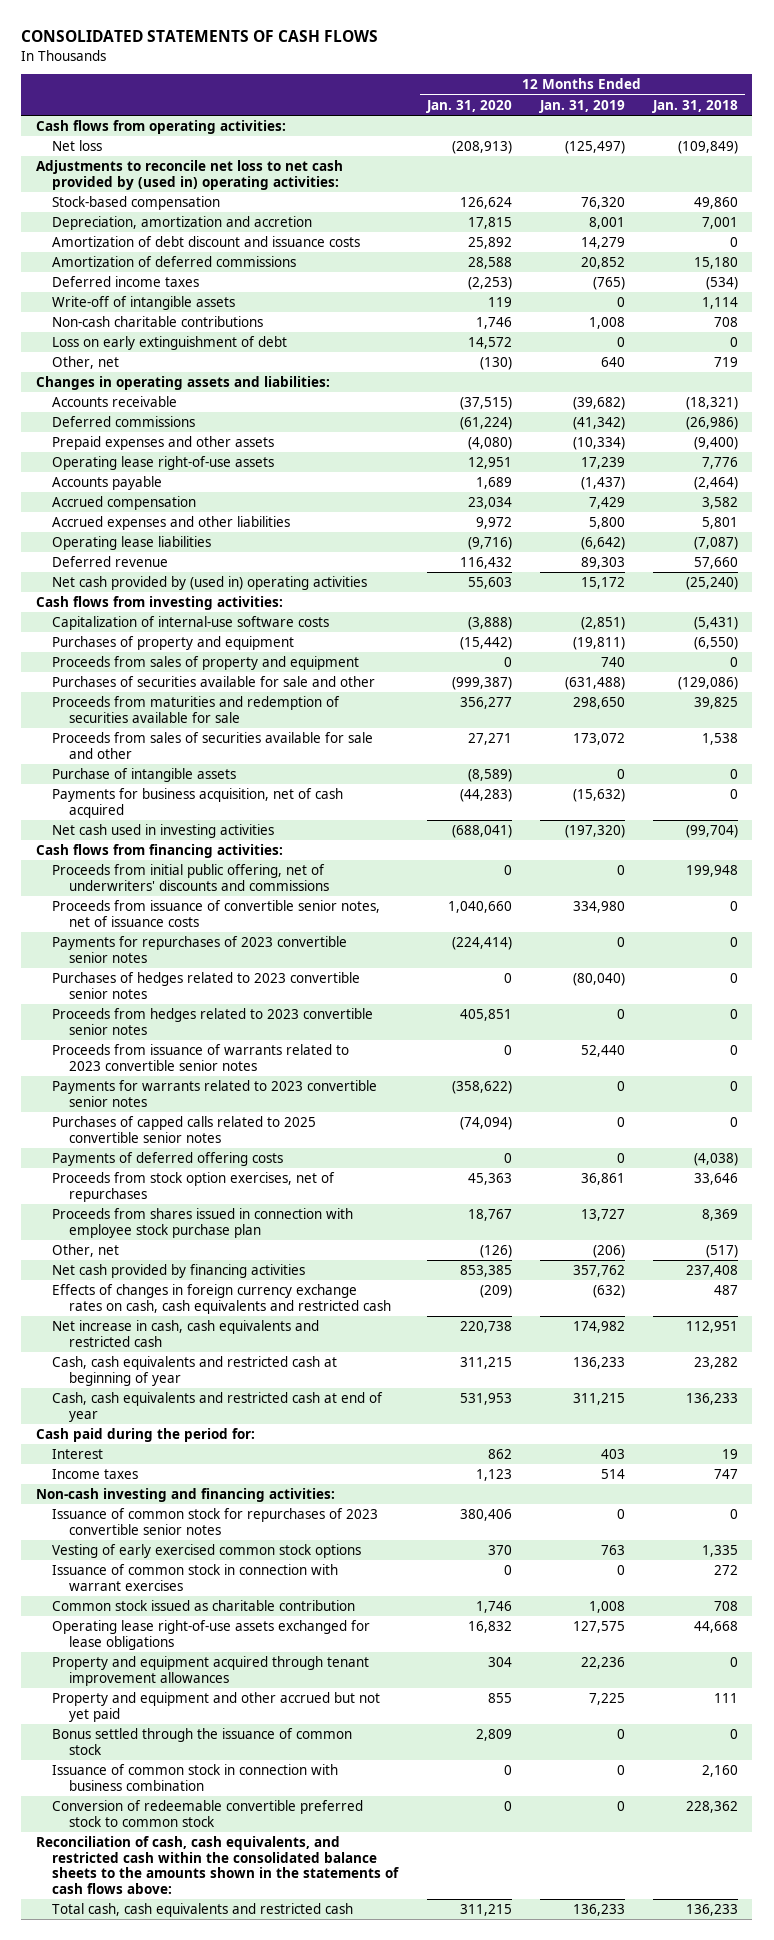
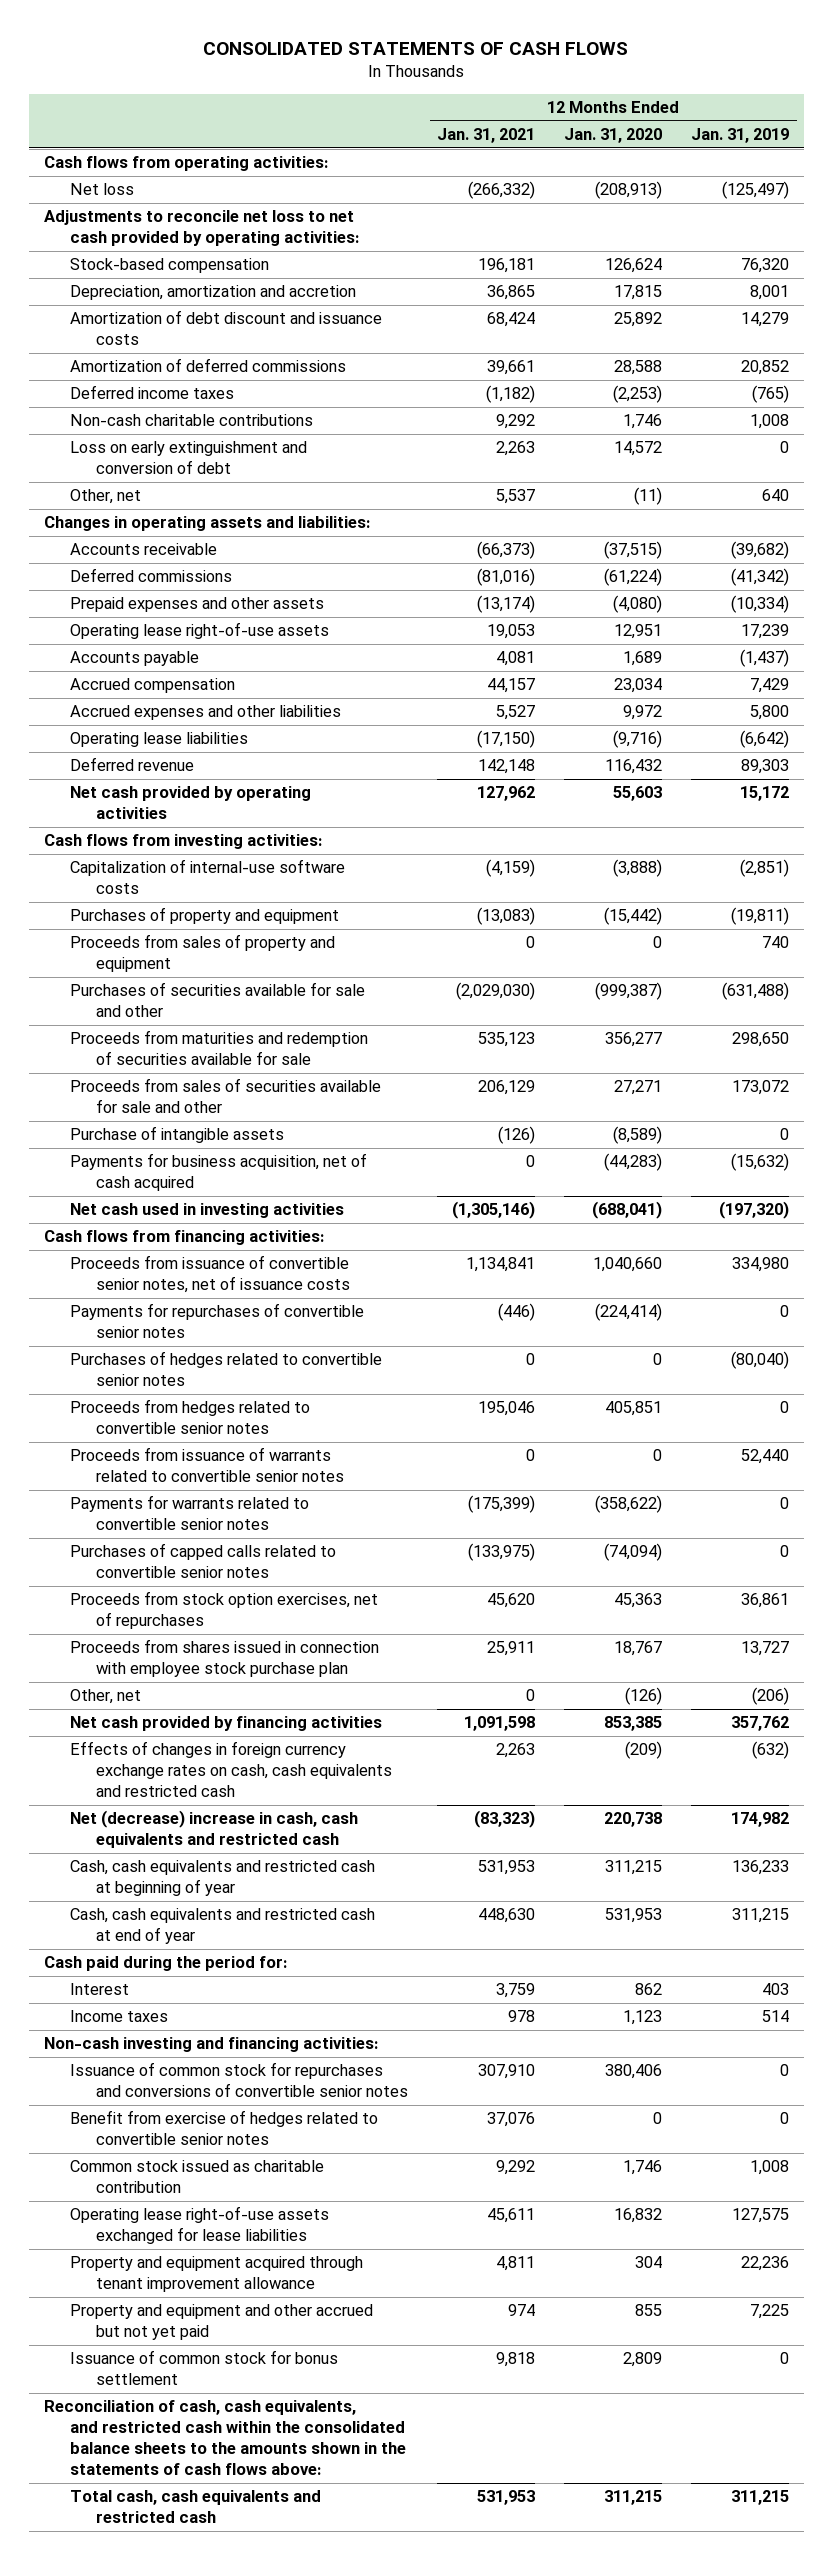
- | 12 Months Ended Jan. 31, 2020 | 12 Months Ended Jan. 31, 2019 | 12 Months Ended Jan. 31, 2018
+ | 12 Months Ended Jan. 31, 2021 | 12 Months Ended Jan. 31, 2020 | 12 Months Ended Jan. 31, 2019
- Adjustments to reconcile net loss to net cash provided by (used in) operating activities:
+ Adjustments to reconcile net loss to net cash provided by operating activities:
- Write-off of intangible assets | 119 | 0 | 1,114
- Loss on early extinguishment of debt | 14,572 | 0 | 0
- Other, net | (130) | 640 | 719
+ Loss on early extinguishment and conversion of debt | 2,263 | 14,572 | 0
+ Other, net | 5,537 | (11) | 640
- Net cash provided by (used in) operating activities | 55,603 | 15,172 | (25,240)
+ Net cash provided by operating activities | 127,962 | 55,603 | 15,172
- Proceeds from initial public offering, net of underwriters' discounts and commissions | 0 | 0 | 199,948
- Payments for repurchases of 2023 convertible senior notes | (224,414) | 0 | 0
- Purchases of hedges related to 2023 convertible senior notes | 0 | (80,040) | 0
- Proceeds from hedges related to 2023 convertible senior notes | 405,851 | 0 | 0
- Proceeds from issuance of warrants related to 2023 convertible senior notes | 0 | 52,440 | 0
- Payments for warrants related to 2023 convertible senior notes | (358,622) | 0 | 0
- Purchases of capped calls related to 2025 convertible senior notes | (74,094) | 0 | 0
- Payments of deferred offering costs | 0 | 0 | (4,038)
+ Payments for repurchases of convertible senior notes | (446) | (224,414) | 0
+ Purchases of hedges related to convertible senior notes | 0 | 0 | (80,040)
+ Proceeds from hedges related to convertible senior notes | 195,046 | 405,851 | 0
+ Proceeds from issuance of warrants related to convertible senior notes | 0 | 0 | 52,440
+ Payments for warrants related to convertible senior notes | (175,399) | (358,622) | 0
+ Purchases of capped calls related to convertible senior notes | (133,975) | (74,094) | 0
- Net increase in cash, cash equivalents and restricted cash | 220,738 | 174,982 | 112,951
+ Net (decrease) increase in cash, cash equivalents and restricted cash | (83,323) | 220,738 | 174,982
- Issuance of common stock for repurchases of 2023 convertible senior notes | 380,406 | 0 | 0
- Vesting of early exercised common stock options | 370 | 763 | 1,335
- Issuance of common stock in connection with warrant exercises | 0 | 0 | 272
+ Issuance of common stock for repurchases and conversions of convertible senior notes | 307,910 | 380,406 | 0
+ Benefit from exercise of hedges related to convertible senior notes | 37,076 | 0 | 0
- Operating lease right-of-use assets exchanged for lease obligations | 16,832 | 127,575 | 44,668
- Property and equipment acquired through tenant improvement allowances | 304 | 22,236 | 0
+ Operating lease right-of-use assets exchanged for lease liabilities | 45,611 | 16,832 | 127,575
+ Property and equipment acquired through tenant improvement allowance | 4,811 | 304 | 22,236
- Bonus settled through the issuance of common stock | 2,809 | 0 | 0
- Issuance of common stock in connection with business combination | 0 | 0 | 2,160
- Conversion of redeemable convertible preferred stock to common stock | 0 | 0 | 228,362
+ Issuance of common stock for bonus settlement | 9,818 | 2,809 | 0
- Total cash, cash equivalents and restricted cash | 311,215 | 136,233 | 136,233
+ Total cash, cash equivalents and restricted cash | 531,953 | 311,215 | 311,215

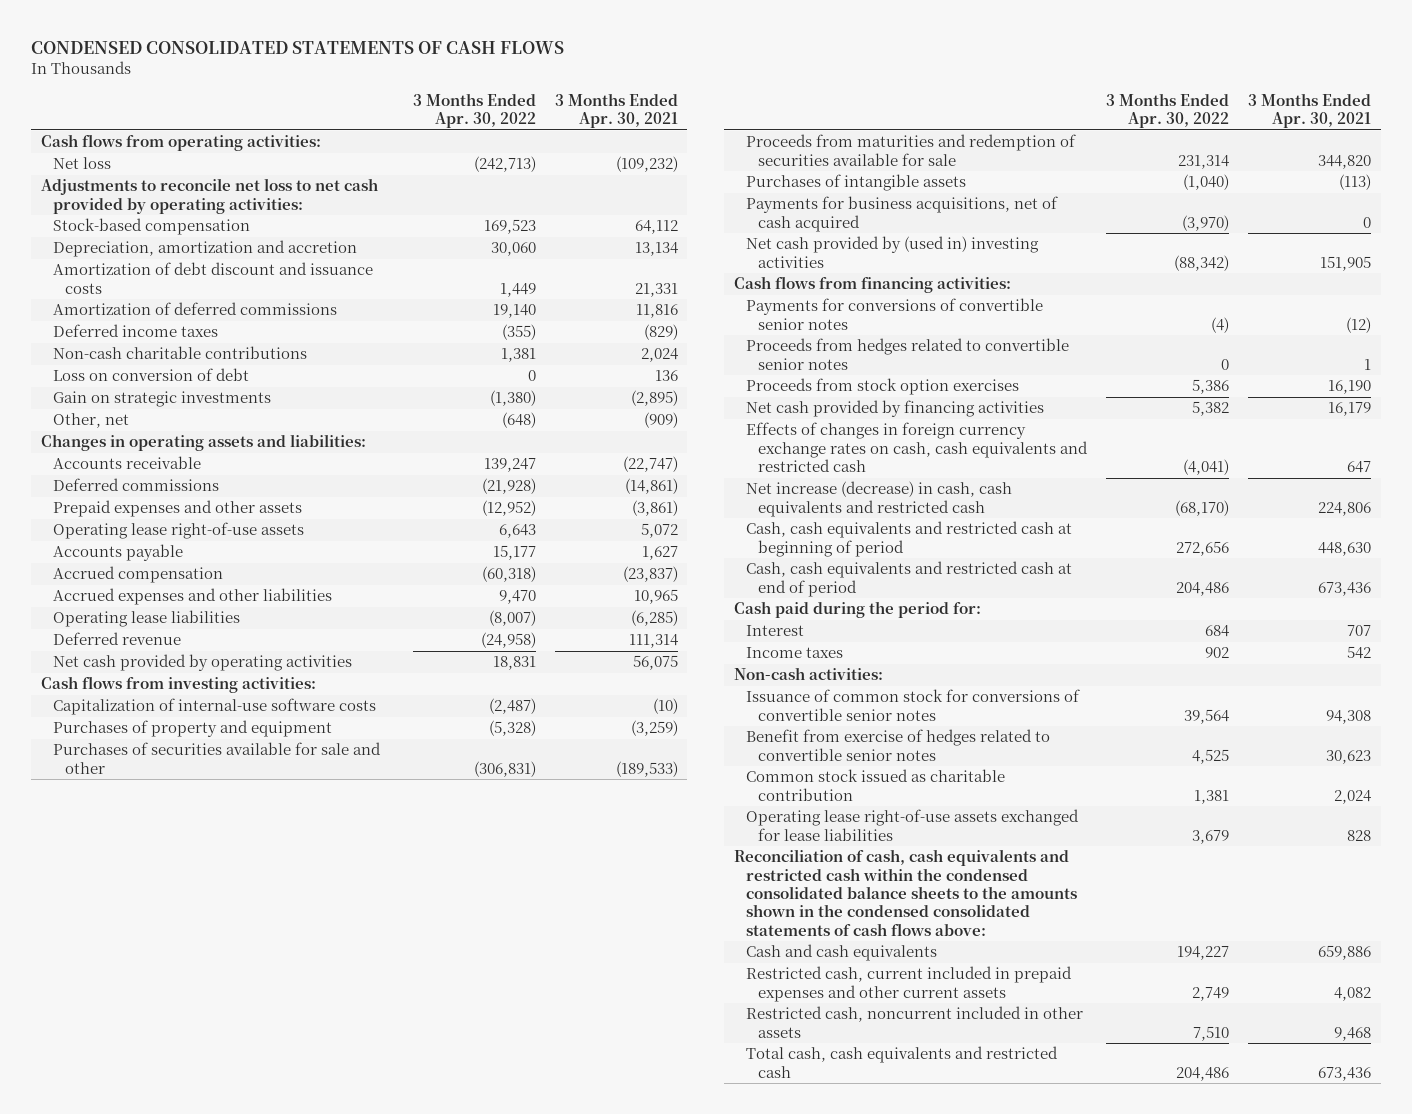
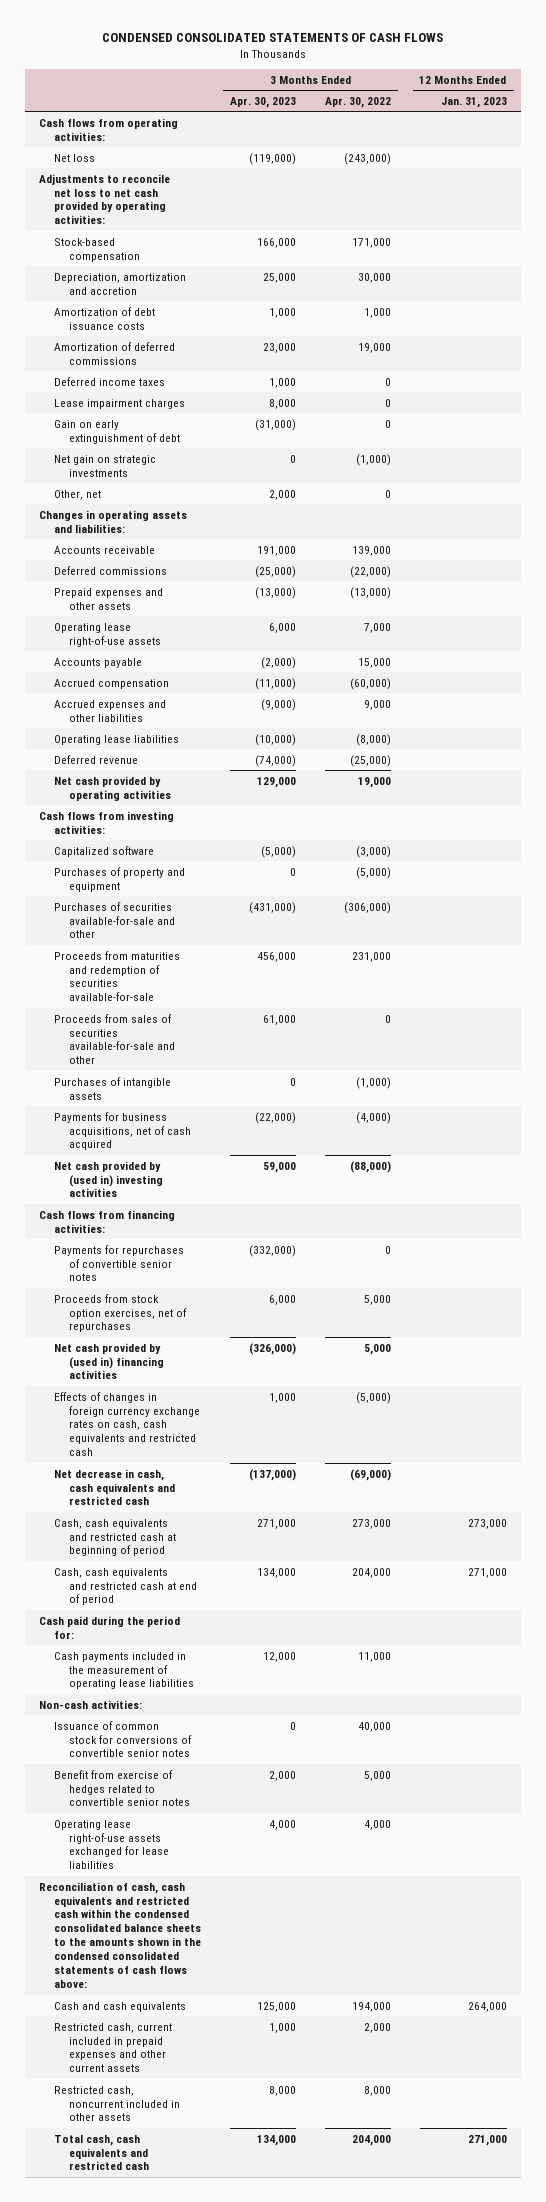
- | 3 Months Ended Apr. 30, 2022 | 3 Months Ended Apr. 30, 2021
+ | 3 Months Ended Apr. 30, 2023 | 3 Months Ended Apr. 30, 2022 | 12 Months Ended Jan. 31, 2023
- Net loss | (242,713) | (109,232)
+ Net loss | (119,000) | (243,000) |
- Stock-based compensation | 169,523 | 64,112
- Depreciation, amortization and accretion | 30,060 | 13,134
- Amortization of debt discount and issuance costs | 1,449 | 21,331
- Amortization of deferred commissions | 19,140 | 11,816
- Deferred income taxes | (355) | (829)
- Non-cash charitable contributions | 1,381 | 2,024
- Loss on conversion of debt | 0 | 136
- Gain on strategic investments | (1,380) | (2,895)
- Other, net | (648) | (909)
+ Stock-based compensation | 166,000 | 171,000 |
+ Depreciation, amortization and accretion | 25,000 | 30,000 |
+ Amortization of debt issuance costs | 1,000 | 1,000 |
+ Amortization of deferred commissions | 23,000 | 19,000 |
+ Deferred income taxes | 1,000 | 0 |
+ Lease impairment charges | 8,000 | 0 |
+ Gain on early extinguishment of debt | (31,000) | 0 |
+ Net gain on strategic investments | 0 | (1,000) |
+ Other, net | 2,000 | 0 |
- Accounts receivable | 139,247 | (22,747)
- Deferred commissions | (21,928) | (14,861)
- Prepaid expenses and other assets | (12,952) | (3,861)
- Operating lease right-of-use assets | 6,643 | 5,072
- Accounts payable | 15,177 | 1,627
- Accrued compensation | (60,318) | (23,837)
- Accrued expenses and other liabilities | 9,470 | 10,965
- Operating lease liabilities | (8,007) | (6,285)
- Deferred revenue | (24,958) | 111,314
- Net cash provided by operating activities | 18,831 | 56,075
+ Accounts receivable | 191,000 | 139,000 |
+ Deferred commissions | (25,000) | (22,000) |
+ Prepaid expenses and other assets | (13,000) | (13,000) |
+ Operating lease right-of-use assets | 6,000 | 7,000 |
+ Accounts payable | (2,000) | 15,000 |
+ Accrued compensation | (11,000) | (60,000) |
+ Accrued expenses and other liabilities | (9,000) | 9,000 |
+ Operating lease liabilities | (10,000) | (8,000) |
+ Deferred revenue | (74,000) | (25,000) |
+ Net cash provided by operating activities | 129,000 | 19,000 |
- Capitalization of internal-use software costs | (2,487) | (10)
- Purchases of property and equipment | (5,328) | (3,259)
- Purchases of securities available for sale and other | (306,831) | (189,533)
- Proceeds from maturities and redemption of securities available for sale | 231,314 | 344,820
- Purchases of intangible assets | (1,040) | (113)
- Payments for business acquisitions, net of cash acquired | (3,970) | 0
- Net cash provided by (used in) investing activities | (88,342) | 151,905
+ Capitalized software | (5,000) | (3,000) |
+ Purchases of property and equipment | 0 | (5,000) |
+ Purchases of securities available-for-sale and other | (431,000) | (306,000) |
+ Proceeds from maturities and redemption of securities available-for-sale | 456,000 | 231,000 |
+ Proceeds from sales of securities available-for-sale and other | 61,000 | 0 |
+ Purchases of intangible assets | 0 | (1,000) |
+ Payments for business acquisitions, net of cash acquired | (22,000) | (4,000) |
+ Net cash provided by (used in) investing activities | 59,000 | (88,000) |
- Payments for conversions of convertible senior notes | (4) | (12)
- Proceeds from hedges related to convertible senior notes | 0 | 1
- Proceeds from stock option exercises | 5,386 | 16,190
- Net cash provided by financing activities | 5,382 | 16,179
- Effects of changes in foreign currency exchange rates on cash, cash equivalents and restricted cash | (4,041) | 647
- Net increase (decrease) in cash, cash equivalents and restricted cash | (68,170) | 224,806
- Cash, cash equivalents and restricted cash at beginning of period | 272,656 | 448,630
- Cash, cash equivalents and restricted cash at end of period | 204,486 | 673,436
+ Payments for repurchases of convertible senior notes | (332,000) | 0 |
+ Proceeds from stock option exercises, net of repurchases | 6,000 | 5,000 |
+ Net cash provided by (used in) financing activities | (326,000) | 5,000 |
+ Effects of changes in foreign currency exchange rates on cash, cash equivalents and restricted cash | 1,000 | (5,000) |
+ Net decrease in cash, cash equivalents and restricted cash | (137,000) | (69,000) |
+ Cash, cash equivalents and restricted cash at beginning of period | 271,000 | 273,000 | 273,000
+ Cash, cash equivalents and restricted cash at end of period | 134,000 | 204,000 | 271,000
- Interest | 684 | 707
- Income taxes | 902 | 542
+ Cash payments included in the measurement of operating lease liabilities | 12,000 | 11,000 |
- Issuance of common stock for conversions of convertible senior notes | 39,564 | 94,308
- Benefit from exercise of hedges related to convertible senior notes | 4,525 | 30,623
- Common stock issued as charitable contribution | 1,381 | 2,024
- Operating lease right-of-use assets exchanged for lease liabilities | 3,679 | 828
+ Issuance of common stock for conversions of convertible senior notes | 0 | 40,000 |
+ Benefit from exercise of hedges related to convertible senior notes | 2,000 | 5,000 |
+ Operating lease right-of-use assets exchanged for lease liabilities | 4,000 | 4,000 |
- Cash and cash equivalents | 194,227 | 659,886
- Restricted cash, current included in prepaid expenses and other current assets | 2,749 | 4,082
- Restricted cash, noncurrent included in other assets | 7,510 | 9,468
- Total cash, cash equivalents and restricted cash | 204,486 | 673,436
+ Cash and cash equivalents | 125,000 | 194,000 | 264,000
+ Restricted cash, current included in prepaid expenses and other current assets | 1,000 | 2,000 |
+ Restricted cash, noncurrent included in other assets | 8,000 | 8,000 |
+ Total cash, cash equivalents and restricted cash | 134,000 | 204,000 | 271,000

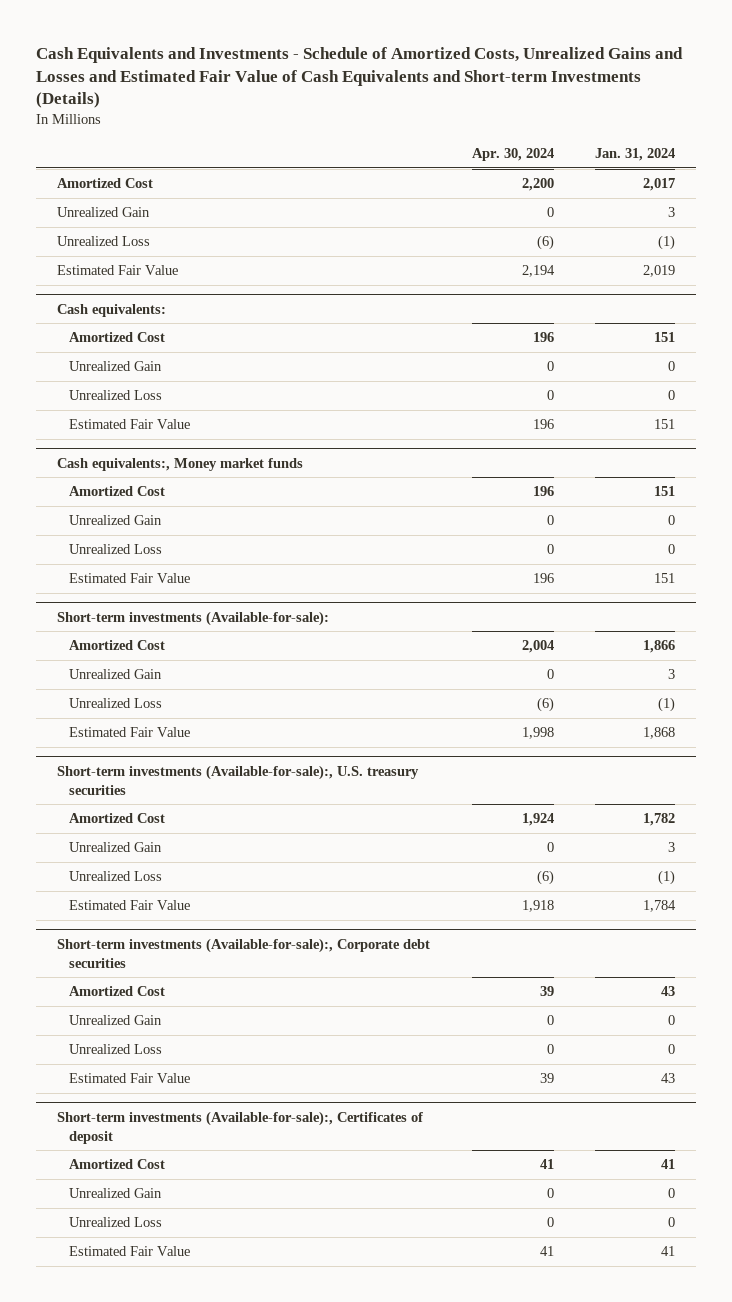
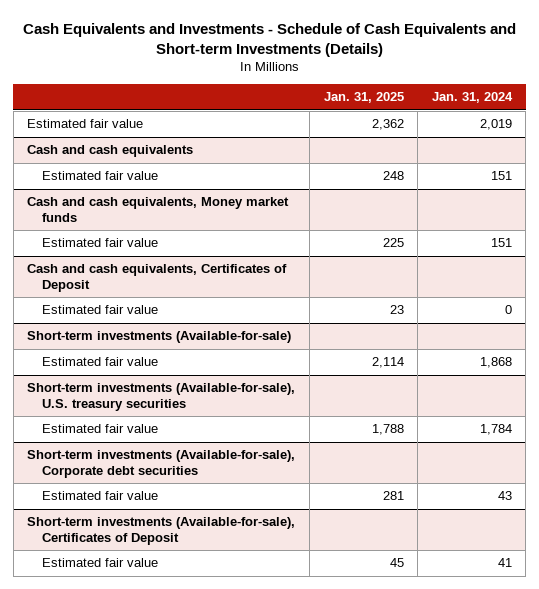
- Cash Equivalents and Investments - Schedule of Amortized Costs, Unrealized Gains and Losses and Estimated Fair Value of Cash Equivalents and Short-term Investments (Details)
+ Cash Equivalents and Investments - Schedule of Cash Equivalents and Short-term Investments (Details)
- | Apr. 30, 2024 | Jan. 31, 2024
+ | Jan. 31, 2025 | Jan. 31, 2024
- Amortized Cost | 2,200 | 2,017
- Unrealized Gain | 0 | 3
- Unrealized Loss | (6) | (1)
- Estimated Fair Value | 2,194 | 2,019
- Cash equivalents:
- Amortized Cost | 196 | 151
- Unrealized Gain | 0 | 0
- Unrealized Loss | 0 | 0
- Estimated Fair Value | 196 | 151
- Cash equivalents:, Money market funds
- Amortized Cost | 196 | 151
- Unrealized Gain | 0 | 0
- Unrealized Loss | 0 | 0
- Estimated Fair Value | 196 | 151
- Short-term investments (Available-for-sale):
- Amortized Cost | 2,004 | 1,866
- Unrealized Gain | 0 | 3
- Unrealized Loss | (6) | (1)
- Estimated Fair Value | 1,998 | 1,868
- Short-term investments (Available-for-sale):, U.S. treasury securities
- Amortized Cost | 1,924 | 1,782
- Unrealized Gain | 0 | 3
- Unrealized Loss | (6) | (1)
- Estimated Fair Value | 1,918 | 1,784
- Short-term investments (Available-for-sale):, Corporate debt securities
- Amortized Cost | 39 | 43
- Unrealized Gain | 0 | 0
- Unrealized Loss | 0 | 0
- Estimated Fair Value | 39 | 43
- Short-term investments (Available-for-sale):, Certificates of deposit
- Amortized Cost | 41 | 41
- Unrealized Gain | 0 | 0
- Unrealized Loss | 0 | 0
- Estimated Fair Value | 41 | 41
+ Estimated fair value | 2,362 | 2,019
+ Cash and cash equivalents
+ Estimated fair value | 248 | 151
+ Cash and cash equivalents, Money market funds
+ Estimated fair value | 225 | 151
+ Cash and cash equivalents, Certificates of Deposit
+ Estimated fair value | 23 | 0
+ Short-term investments (Available-for-sale)
+ Estimated fair value | 2,114 | 1,868
+ Short-term investments (Available-for-sale), U.S. treasury securities
+ Estimated fair value | 1,788 | 1,784
+ Short-term investments (Available-for-sale), Corporate debt securities
+ Estimated fair value | 281 | 43
+ Short-term investments (Available-for-sale), Certificates of Deposit
+ Estimated fair value | 45 | 41

